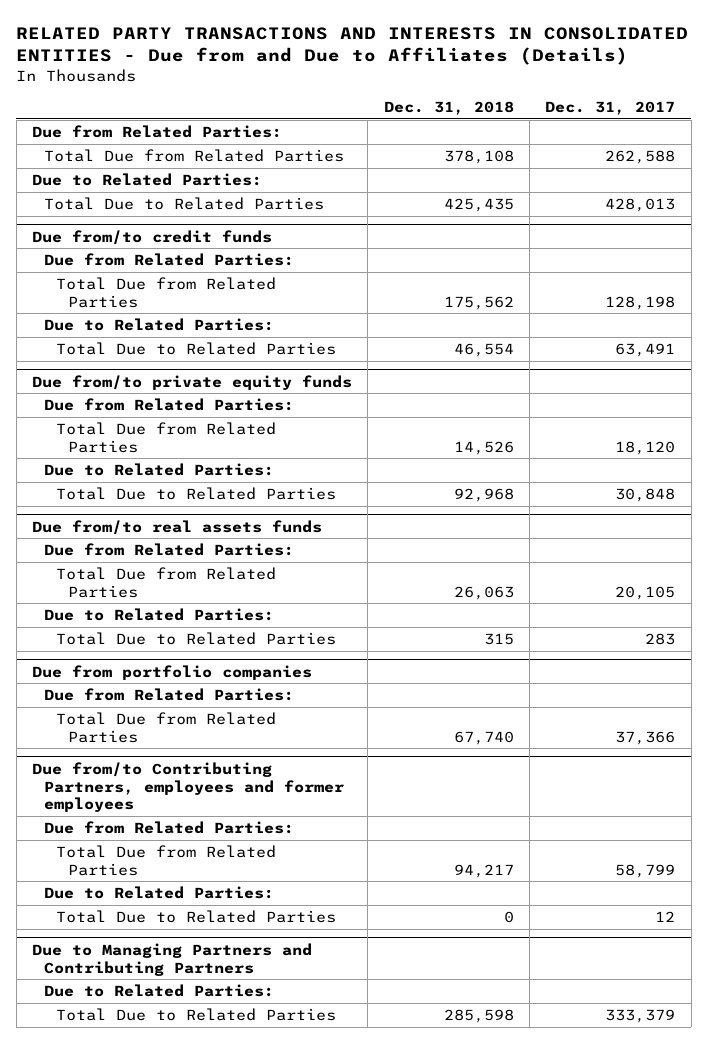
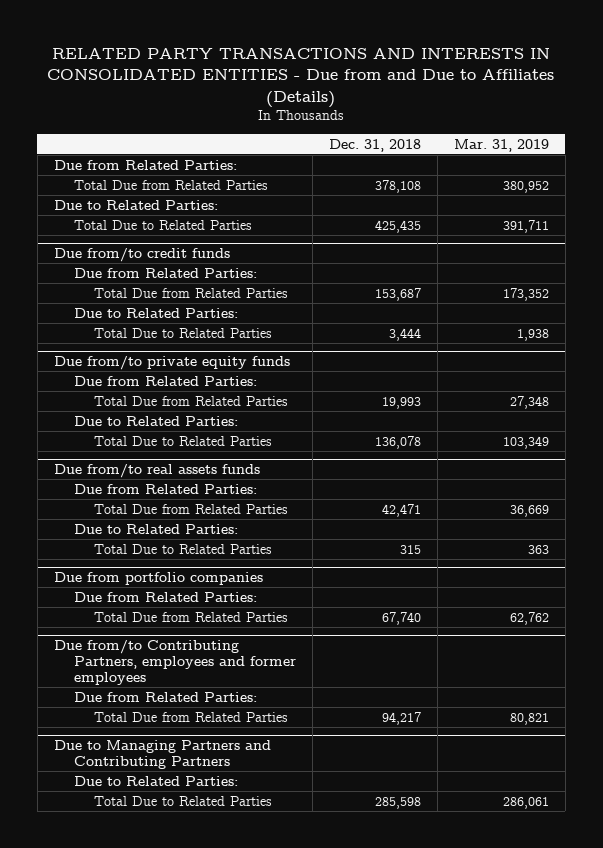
- | Dec. 31, 2018 | Dec. 31, 2017
+ | Dec. 31, 2018 | Mar. 31, 2019
@ Due from/to credit funds
- Total Due from Related Parties | 175,562 | 128,198
+ Total Due from Related Parties | 153,687 | 173,352
- Total Due to Related Parties | 46,554 | 63,491
+ Total Due to Related Parties | 3,444 | 1,938
@ Due from/to private equity funds
- Total Due from Related Parties | 14,526 | 18,120
+ Total Due from Related Parties | 19,993 | 27,348
- Total Due to Related Parties | 92,968 | 30,848
+ Total Due to Related Parties | 136,078 | 103,349
@ Due from/to real assets funds
- Total Due from Related Parties | 26,063 | 20,105
+ Total Due from Related Parties | 42,471 | 36,669
@ Due from/to Contributing Partners, employees and former employees
- Due to Related Parties:
- Total Due to Related Parties | 0 | 12

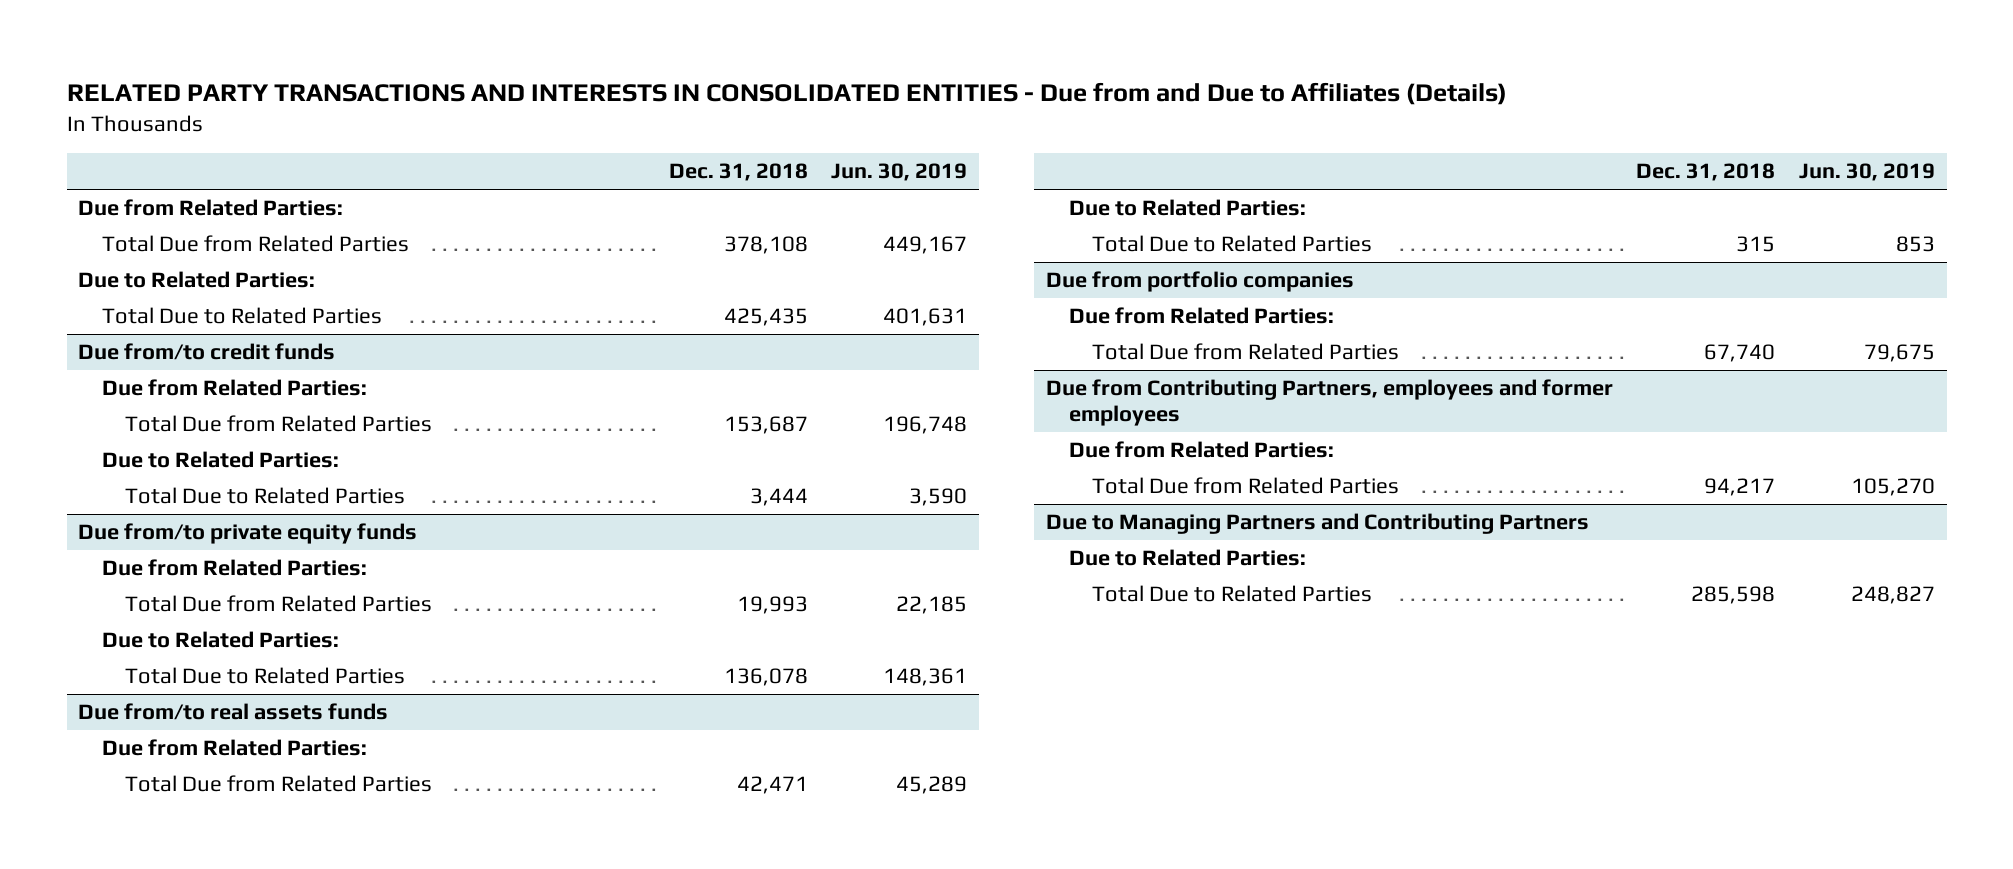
- | Dec. 31, 2018 | Mar. 31, 2019
+ | Dec. 31, 2018 | Jun. 30, 2019
- Due from/to Contributing Partners, employees and former employees
+ Due from Contributing Partners, employees and former employees

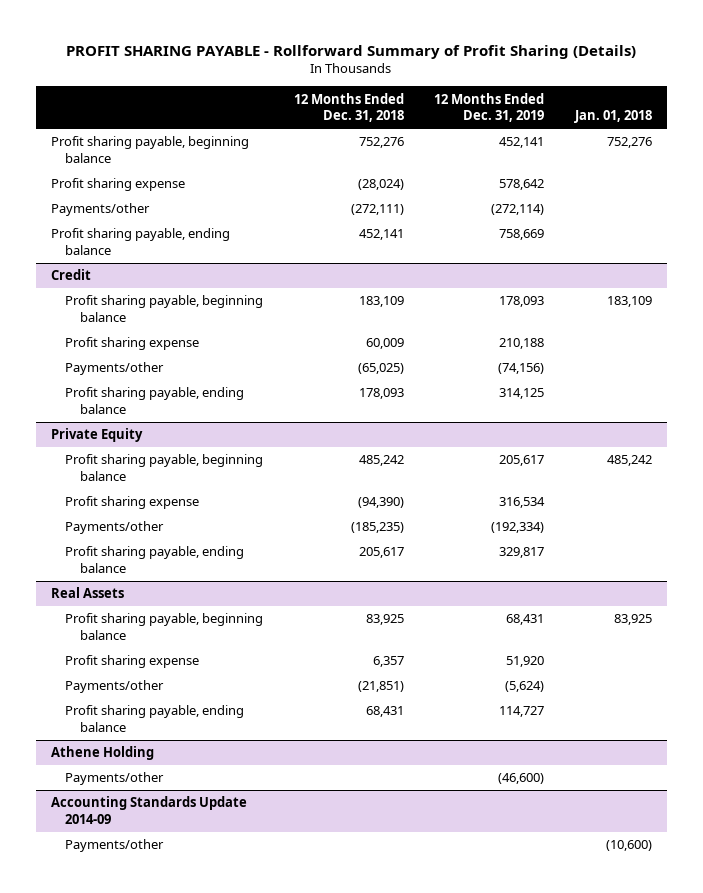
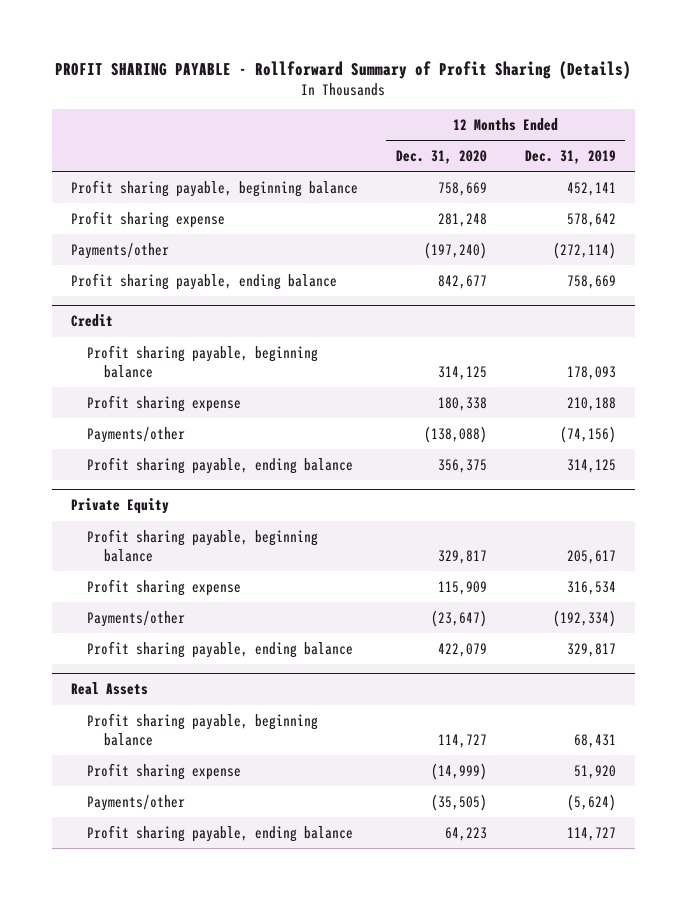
- | 12 Months Ended Dec. 31, 2018 | 12 Months Ended Dec. 31, 2019 | Jan. 01, 2018
+ | 12 Months Ended Dec. 31, 2020 | 12 Months Ended Dec. 31, 2019
- Athene Holding
- Payments/other | | (46,600) |
- Accounting Standards Update 2014-09
- Payments/other | | | (10,600)

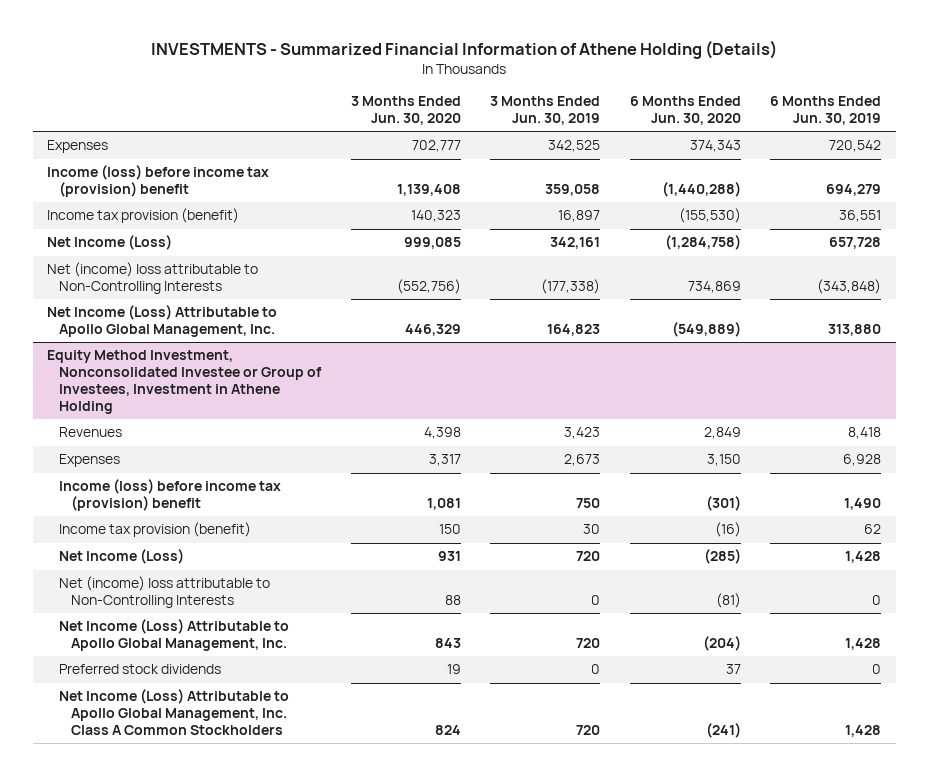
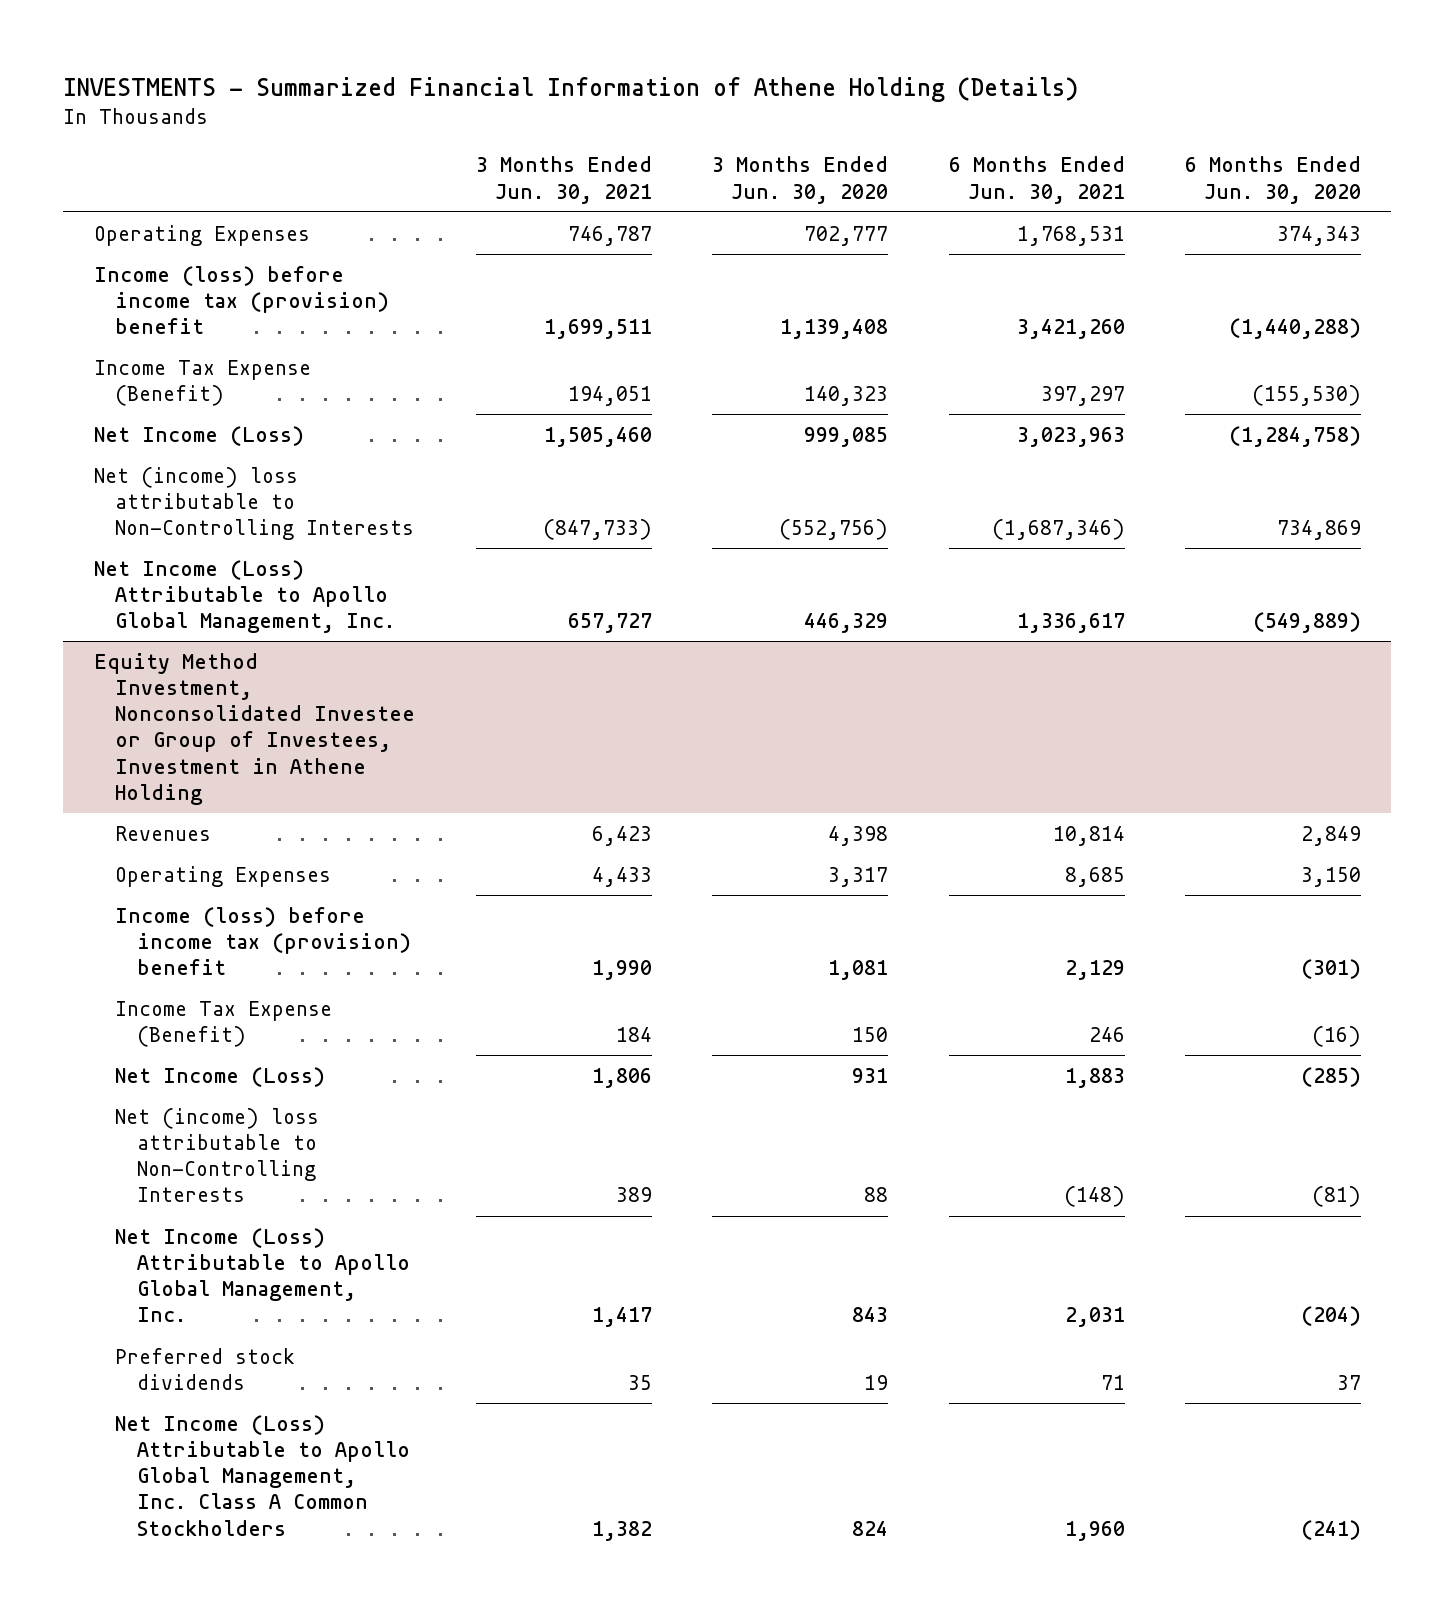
- | 3 Months Ended Jun. 30, 2020 | 3 Months Ended Jun. 30, 2019 | 6 Months Ended Jun. 30, 2020 | 6 Months Ended Jun. 30, 2019
+ | 3 Months Ended Jun. 30, 2021 | 3 Months Ended Jun. 30, 2020 | 6 Months Ended Jun. 30, 2021 | 6 Months Ended Jun. 30, 2020
- Expenses | 702,777 | 342,525 | 374,343 | 720,542
+ Operating Expenses | 746,787 | 702,777 | 1,768,531 | 374,343
- Income tax provision (benefit) | 140,323 | 16,897 | (155,530) | 36,551
+ Income Tax Expense (Benefit) | 194,051 | 140,323 | 397,297 | (155,530)
@ Equity Method Investment, Nonconsolidated Investee or Group of Investees, Investment in Athene Holding
- Expenses | 3,317 | 2,673 | 3,150 | 6,928
+ Operating Expenses | 4,433 | 3,317 | 8,685 | 3,150
- Income tax provision (benefit) | 150 | 30 | (16) | 62
+ Income Tax Expense (Benefit) | 184 | 150 | 246 | (16)

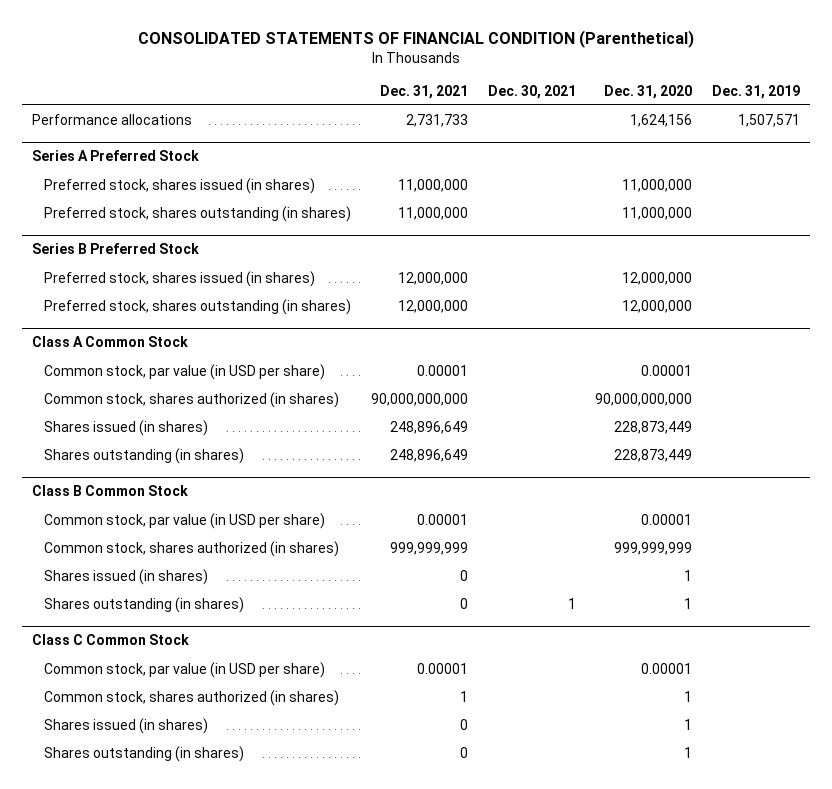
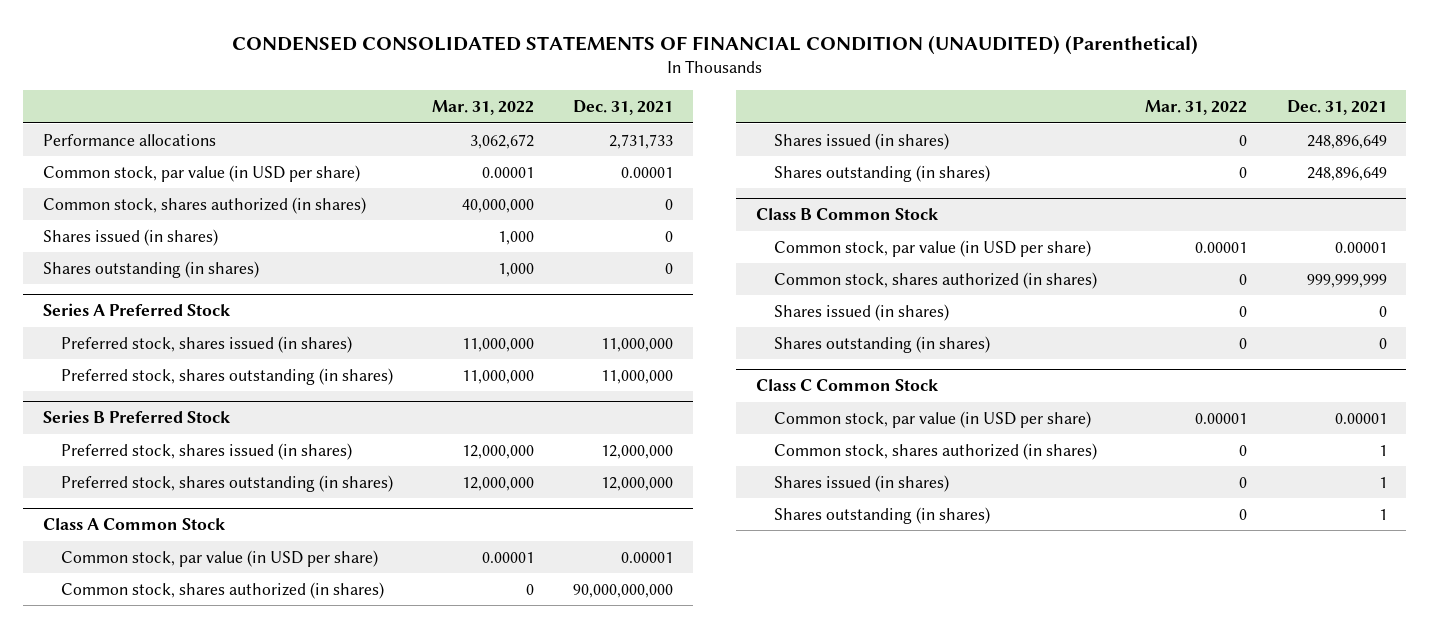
- CONSOLIDATED STATEMENTS OF FINANCIAL CONDITION (Parenthetical)
+ CONDENSED CONSOLIDATED STATEMENTS OF FINANCIAL CONDITION (UNAUDITED) (Parenthetical)
- | Dec. 31, 2021 | Dec. 30, 2021 | Dec. 31, 2020 | Dec. 31, 2019
+ | Mar. 31, 2022 | Dec. 31, 2021
+ Common stock, par value (in USD per share) | 0.00001 | 0.00001
+ Common stock, shares authorized (in shares) | 40,000,000 | 0
+ Shares issued (in shares) | 1,000 | 0
+ Shares outstanding (in shares) | 1,000 | 0
@ Class C Common Stock
- Shares issued (in shares) | 0 | | 1 |
- Shares outstanding (in shares) | 0 | | 1 |
+ Shares issued (in shares) | 0 | 1
+ Shares outstanding (in shares) | 0 | 1

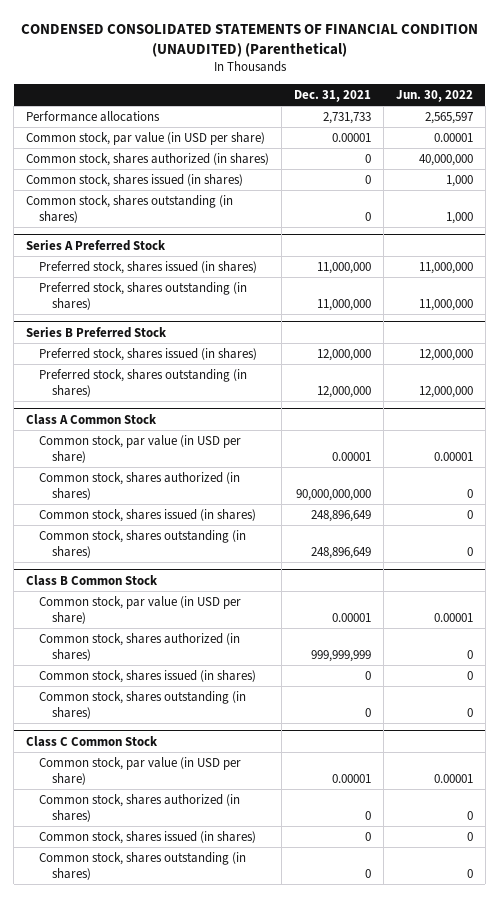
- | Mar. 31, 2022 | Dec. 31, 2021
+ | Dec. 31, 2021 | Jun. 30, 2022
- Shares issued (in shares) | 1,000 | 0
- Shares outstanding (in shares) | 1,000 | 0
+ Common stock, shares issued (in shares) | 0 | 1,000
+ Common stock, shares outstanding (in shares) | 0 | 1,000
@ Class A Common Stock
- Shares issued (in shares) | 0 | 248,896,649
- Shares outstanding (in shares) | 0 | 248,896,649
+ Common stock, shares issued (in shares) | 248,896,649 | 0
+ Common stock, shares outstanding (in shares) | 248,896,649 | 0
@ Class B Common Stock
- Shares issued (in shares) | 0 | 0
- Shares outstanding (in shares) | 0 | 0
+ Common stock, shares issued (in shares) | 0 | 0
+ Common stock, shares outstanding (in shares) | 0 | 0
@ Class C Common Stock
- Common stock, shares authorized (in shares) | 0 | 1
- Shares issued (in shares) | 0 | 1
- Shares outstanding (in shares) | 0 | 1
+ Common stock, shares authorized (in shares) | 0 | 0
+ Common stock, shares issued (in shares) | 0 | 0
+ Common stock, shares outstanding (in shares) | 0 | 0

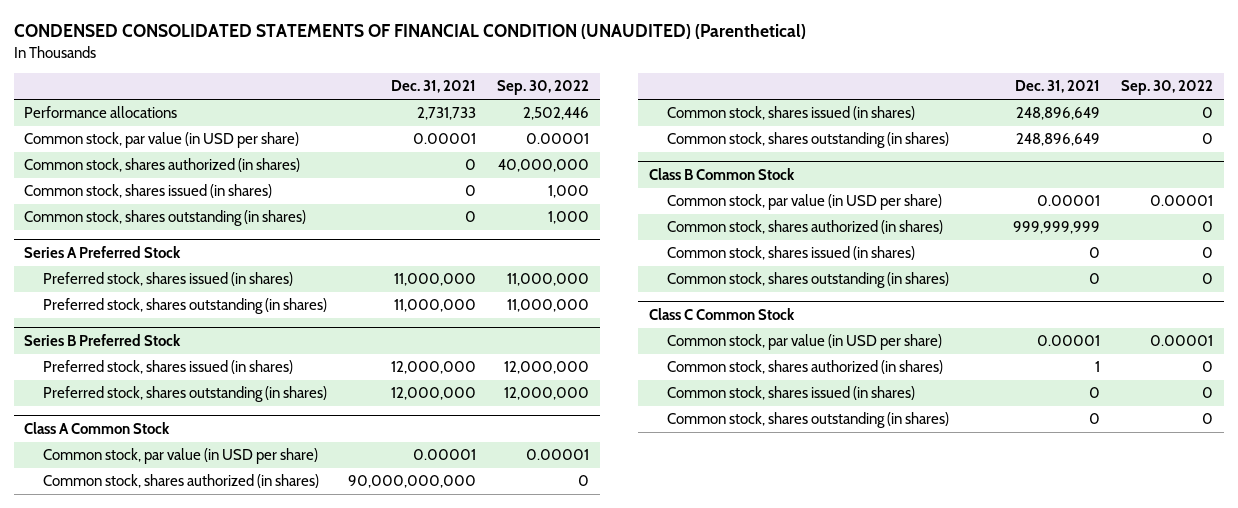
- | Dec. 31, 2021 | Jun. 30, 2022
+ | Dec. 31, 2021 | Sep. 30, 2022
@ Class C Common Stock
- Common stock, shares authorized (in shares) | 0 | 0
+ Common stock, shares authorized (in shares) | 1 | 0

